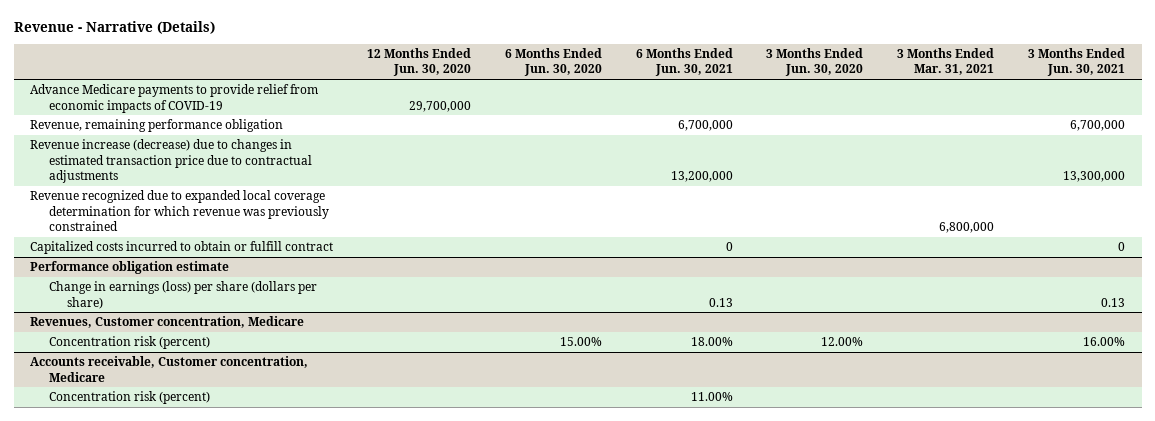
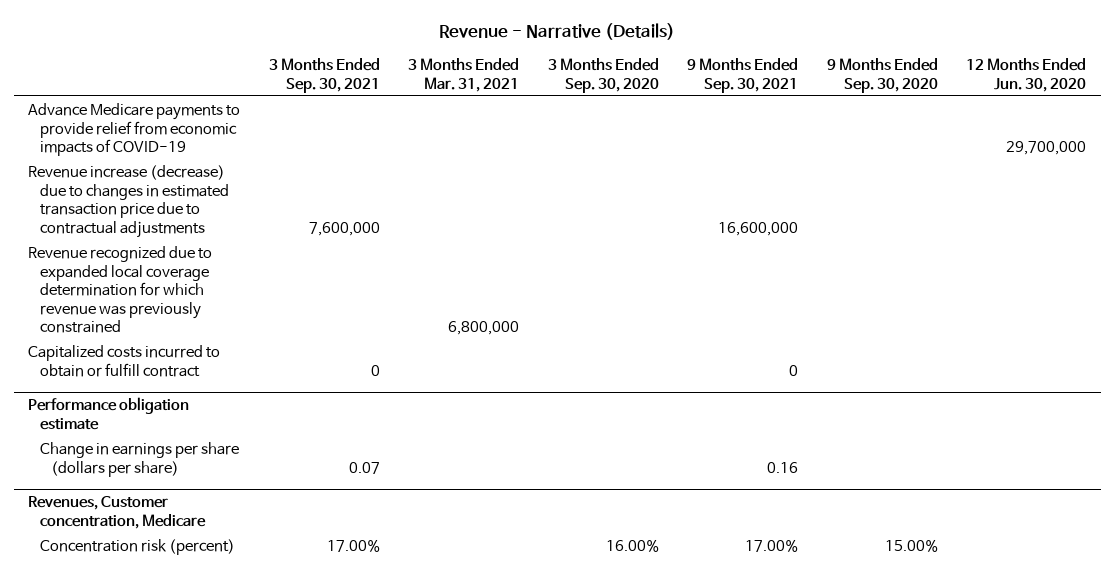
- | 12 Months Ended Jun. 30, 2020 | 6 Months Ended Jun. 30, 2020 | 6 Months Ended Jun. 30, 2021 | 3 Months Ended Jun. 30, 2020 | 3 Months Ended Mar. 31, 2021 | 3 Months Ended Jun. 30, 2021
+ | 3 Months Ended Sep. 30, 2021 | 3 Months Ended Mar. 31, 2021 | 3 Months Ended Sep. 30, 2020 | 9 Months Ended Sep. 30, 2021 | 9 Months Ended Sep. 30, 2020 | 12 Months Ended Jun. 30, 2020
- Revenue, remaining performance obligation | | | 6,700,000 | | | 6,700,000
@ Performance obligation estimate
- Change in earnings (loss) per share (dollars per share) | | | 0.13 | | | 0.13
+ Change in earnings per share (dollars per share) | 0.07 | | | 0.16 | |
- Accounts receivable, Customer concentration, Medicare
- Concentration risk (percent) | | | 11.00% | | |

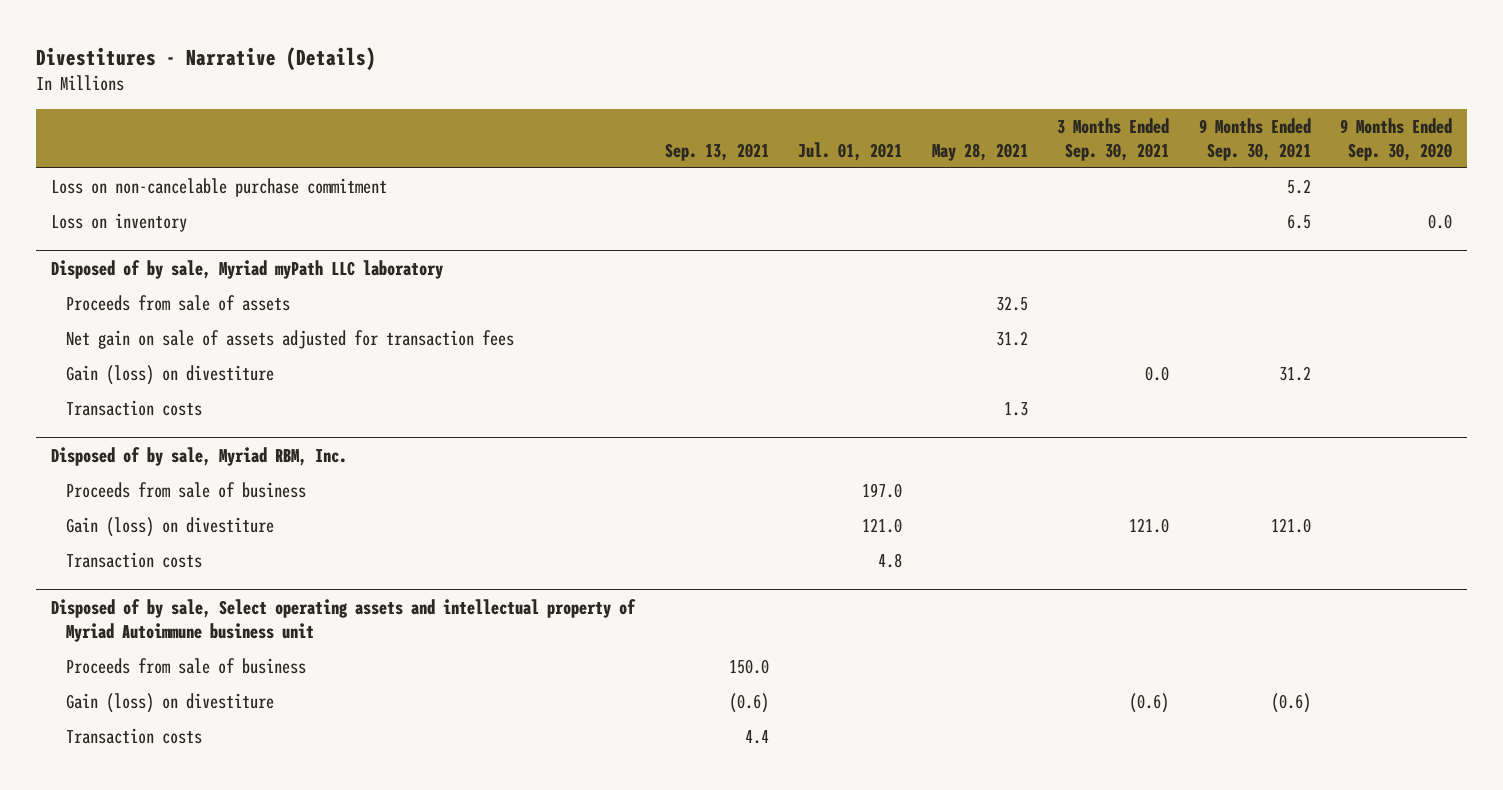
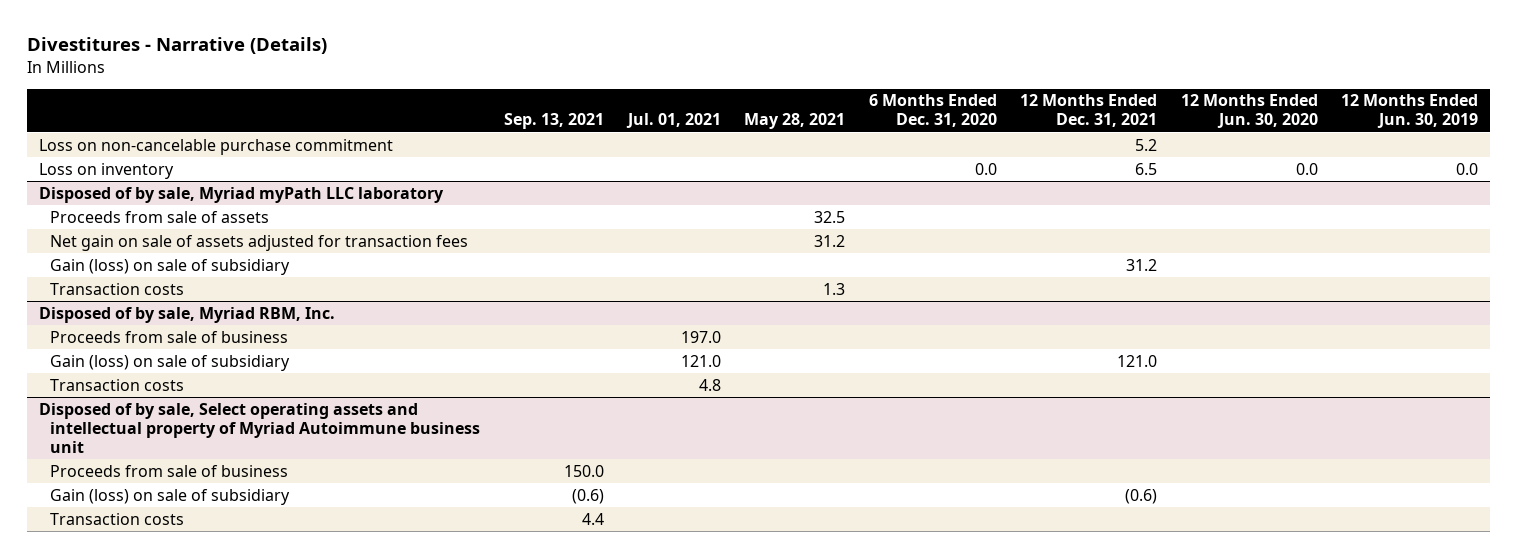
- | Sep. 13, 2021 | Jul. 01, 2021 | May 28, 2021 | 3 Months Ended Sep. 30, 2021 | 9 Months Ended Sep. 30, 2021 | 9 Months Ended Sep. 30, 2020
+ | Sep. 13, 2021 | Jul. 01, 2021 | May 28, 2021 | 6 Months Ended Dec. 31, 2020 | 12 Months Ended Dec. 31, 2021 | 12 Months Ended Jun. 30, 2020 | 12 Months Ended Jun. 30, 2019
@ Disposed of by sale, Myriad myPath LLC laboratory
- Gain (loss) on divestiture | | | | 0.0 | 31.2 |
+ Gain (loss) on sale of subsidiary | | | | | 31.2 | |
@ Disposed of by sale, Myriad RBM, Inc.
- Gain (loss) on divestiture | | 121.0 | | 121.0 | 121.0 |
+ Gain (loss) on sale of subsidiary | | 121.0 | | | 121.0 | |
@ Disposed of by sale, Select operating assets and intellectual property of Myriad Autoimmune business unit
- Gain (loss) on divestiture | (0.6) | | | (0.6) | (0.6) |
+ Gain (loss) on sale of subsidiary | (0.6) | | | | (0.6) | |

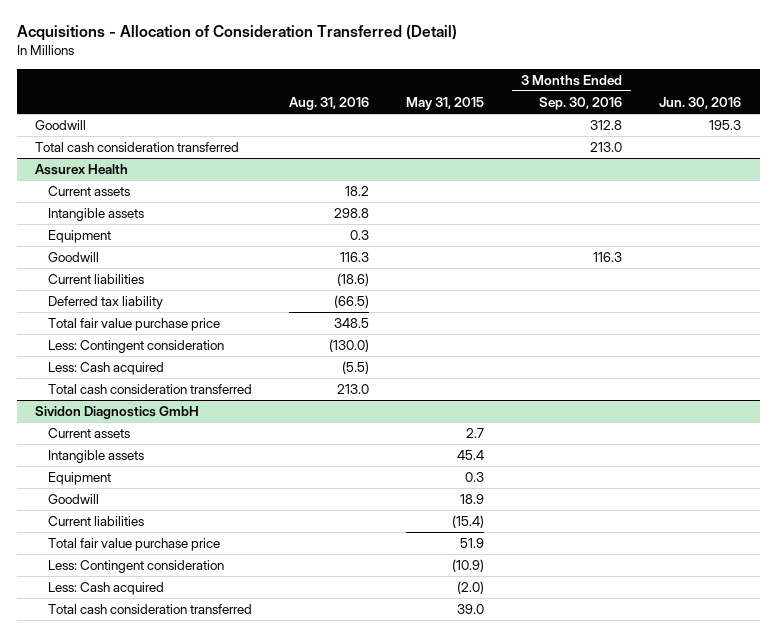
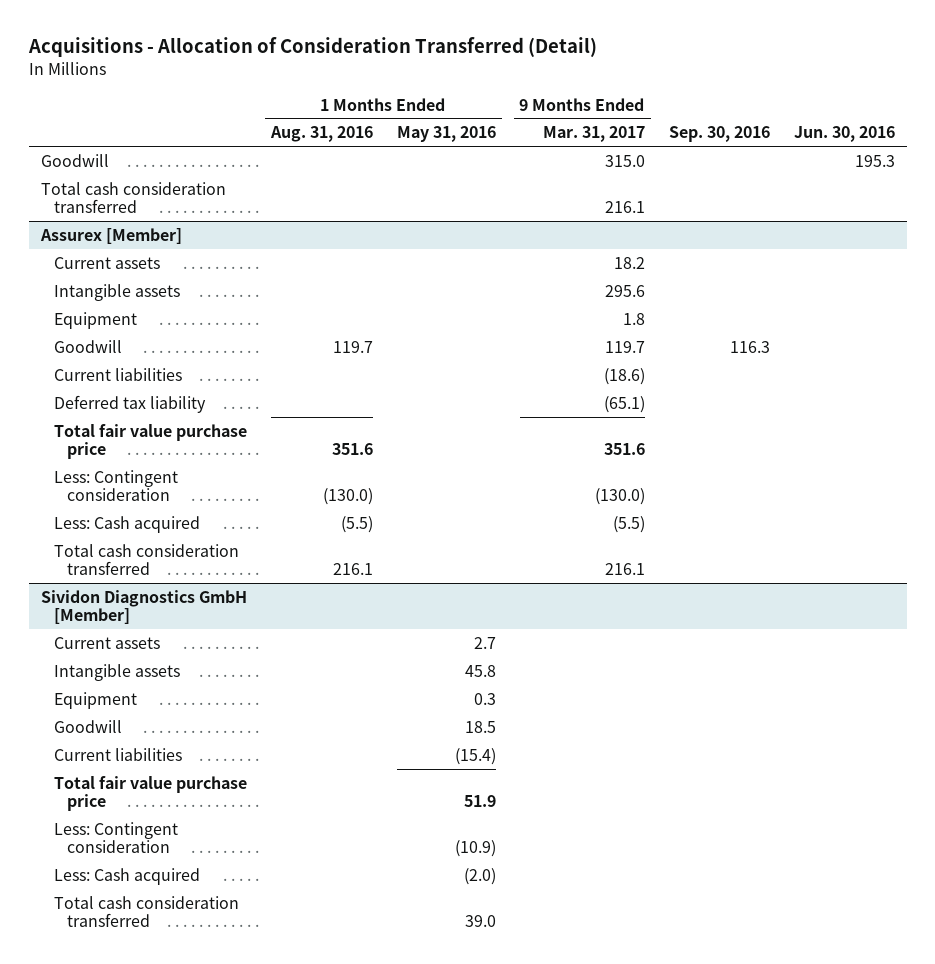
- | Aug. 31, 2016 | May 31, 2015 | 3 Months Ended Sep. 30, 2016 | Jun. 30, 2016
+ | 1 Months Ended Aug. 31, 2016 | 1 Months Ended May 31, 2016 | 9 Months Ended Mar. 31, 2017 | Sep. 30, 2016 | Jun. 30, 2016
- Assurex Health
+ Assurex [Member]
- Sividon Diagnostics GmbH
+ Sividon Diagnostics GmbH [Member]

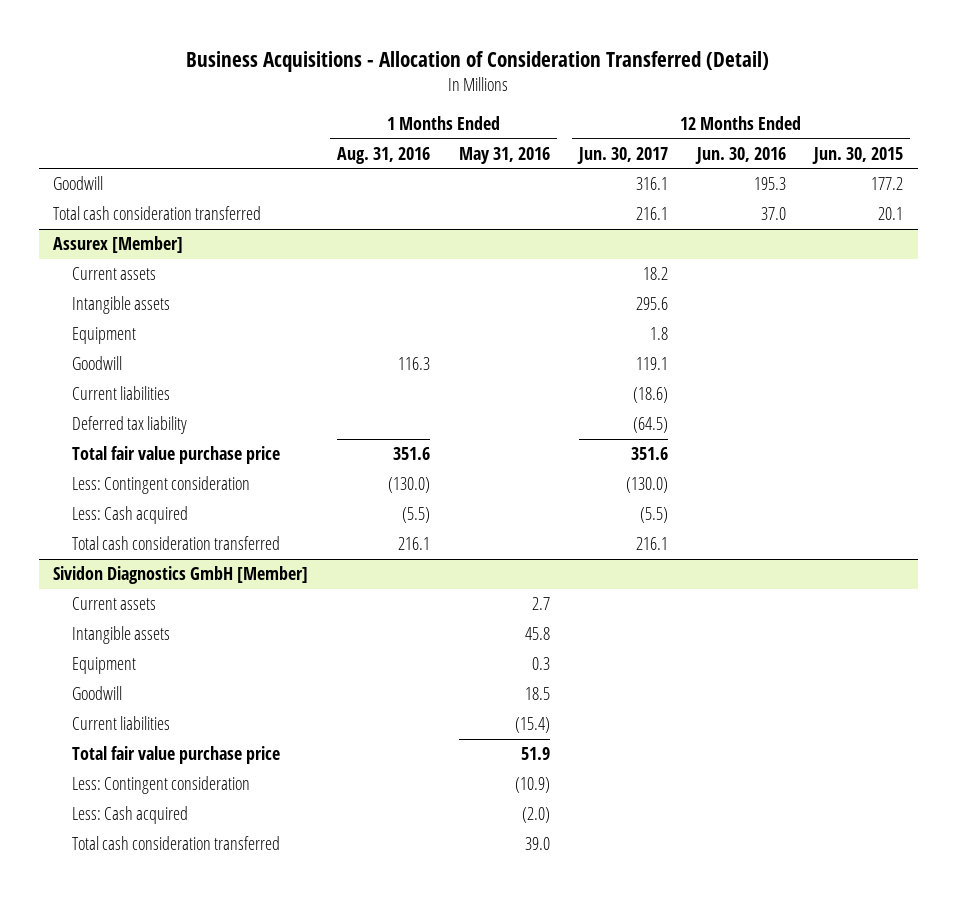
- Acquisitions - Allocation of Consideration Transferred (Detail)
+ Business Acquisitions - Allocation of Consideration Transferred (Detail)
- | 1 Months Ended Aug. 31, 2016 | 1 Months Ended May 31, 2016 | 9 Months Ended Mar. 31, 2017 | Sep. 30, 2016 | Jun. 30, 2016
+ | 1 Months Ended Aug. 31, 2016 | 1 Months Ended May 31, 2016 | 12 Months Ended Jun. 30, 2017 | 12 Months Ended Jun. 30, 2016 | 12 Months Ended Jun. 30, 2015
@ Assurex [Member]
- Goodwill | 119.7 | | 119.7 | 116.3 |
+ Goodwill | 116.3 | | 119.1 | |

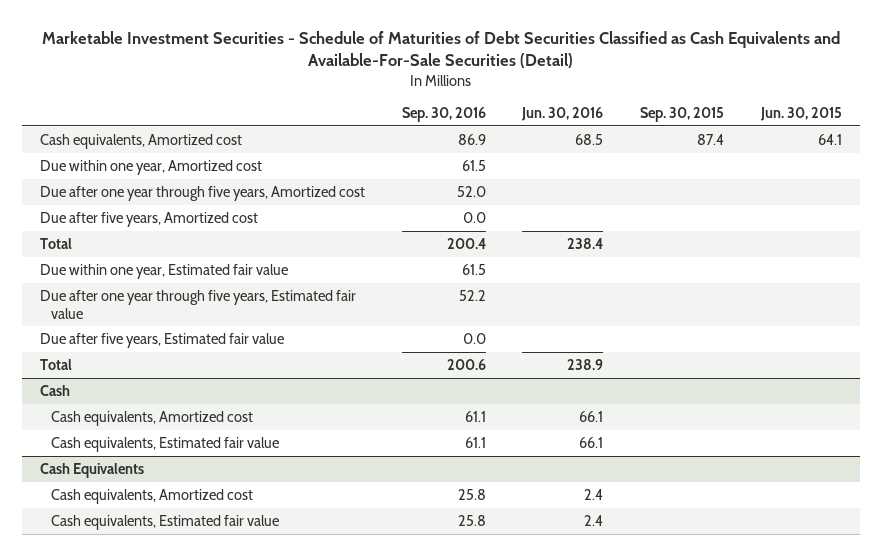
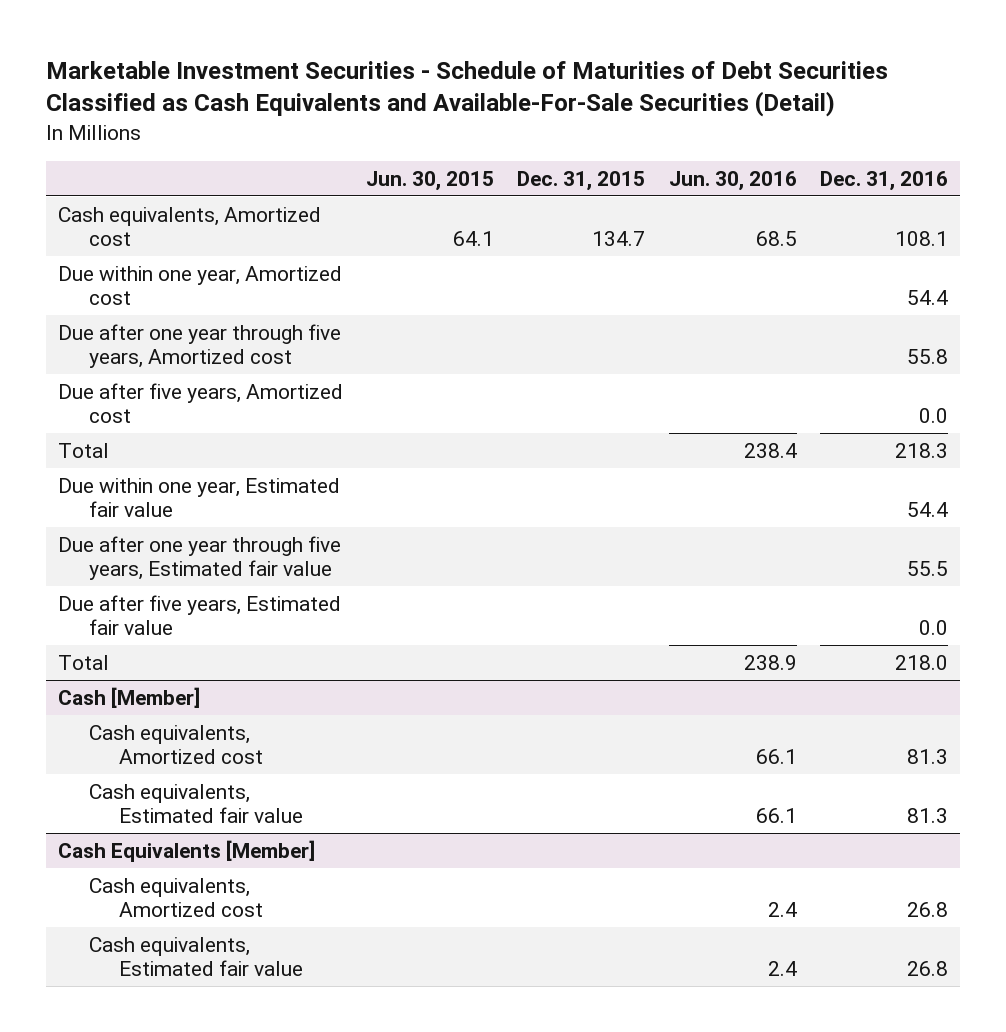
- | Sep. 30, 2016 | Jun. 30, 2016 | Sep. 30, 2015 | Jun. 30, 2015
+ | Jun. 30, 2015 | Dec. 31, 2015 | Jun. 30, 2016 | Dec. 31, 2016
- Cash
+ Cash [Member]
- Cash Equivalents
+ Cash Equivalents [Member]

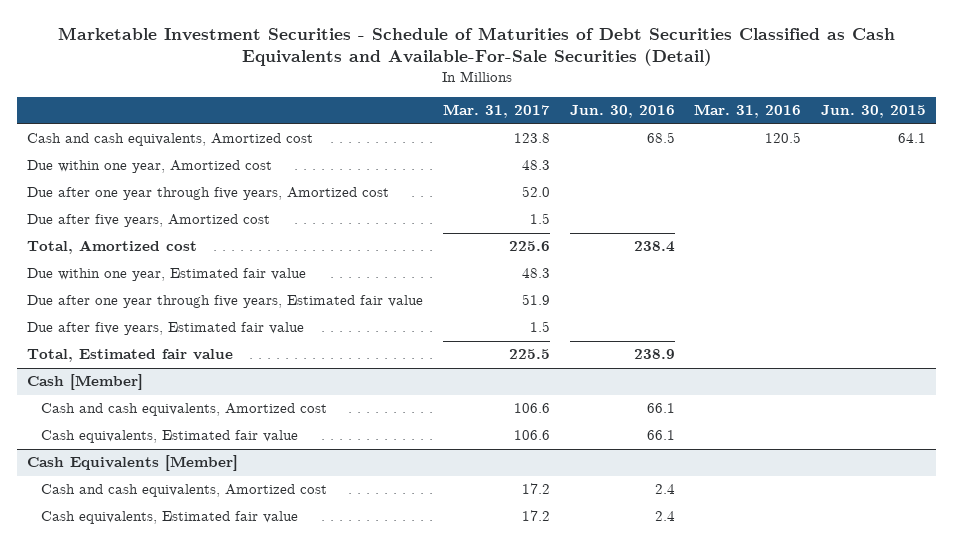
- | Jun. 30, 2015 | Dec. 31, 2015 | Jun. 30, 2016 | Dec. 31, 2016
+ | Mar. 31, 2017 | Jun. 30, 2016 | Mar. 31, 2016 | Jun. 30, 2015
- Cash equivalents, Amortized cost | 64.1 | 134.7 | 68.5 | 108.1
+ Cash and cash equivalents, Amortized cost | 123.8 | 68.5 | 120.5 | 64.1
- Total | | | 238.4 | 218.3
+ Total, Amortized cost | 225.6 | 238.4 | |
- Total | | | 238.9 | 218.0
+ Total, Estimated fair value | 225.5 | 238.9 | |
@ Cash [Member]
- Cash equivalents, Amortized cost | | | 66.1 | 81.3
+ Cash and cash equivalents, Amortized cost | 106.6 | 66.1 | |
@ Cash Equivalents [Member]
- Cash equivalents, Amortized cost | | | 2.4 | 26.8
+ Cash and cash equivalents, Amortized cost | 17.2 | 2.4 | |

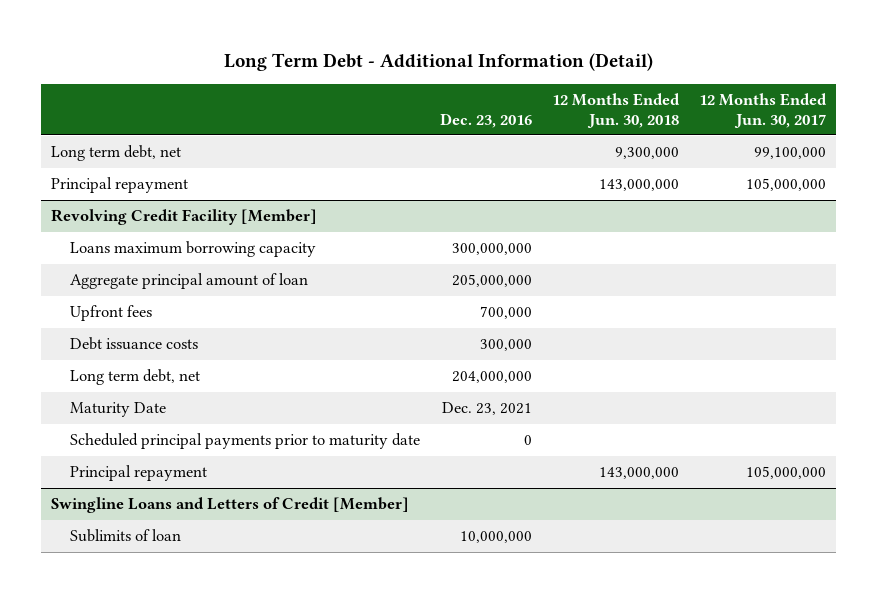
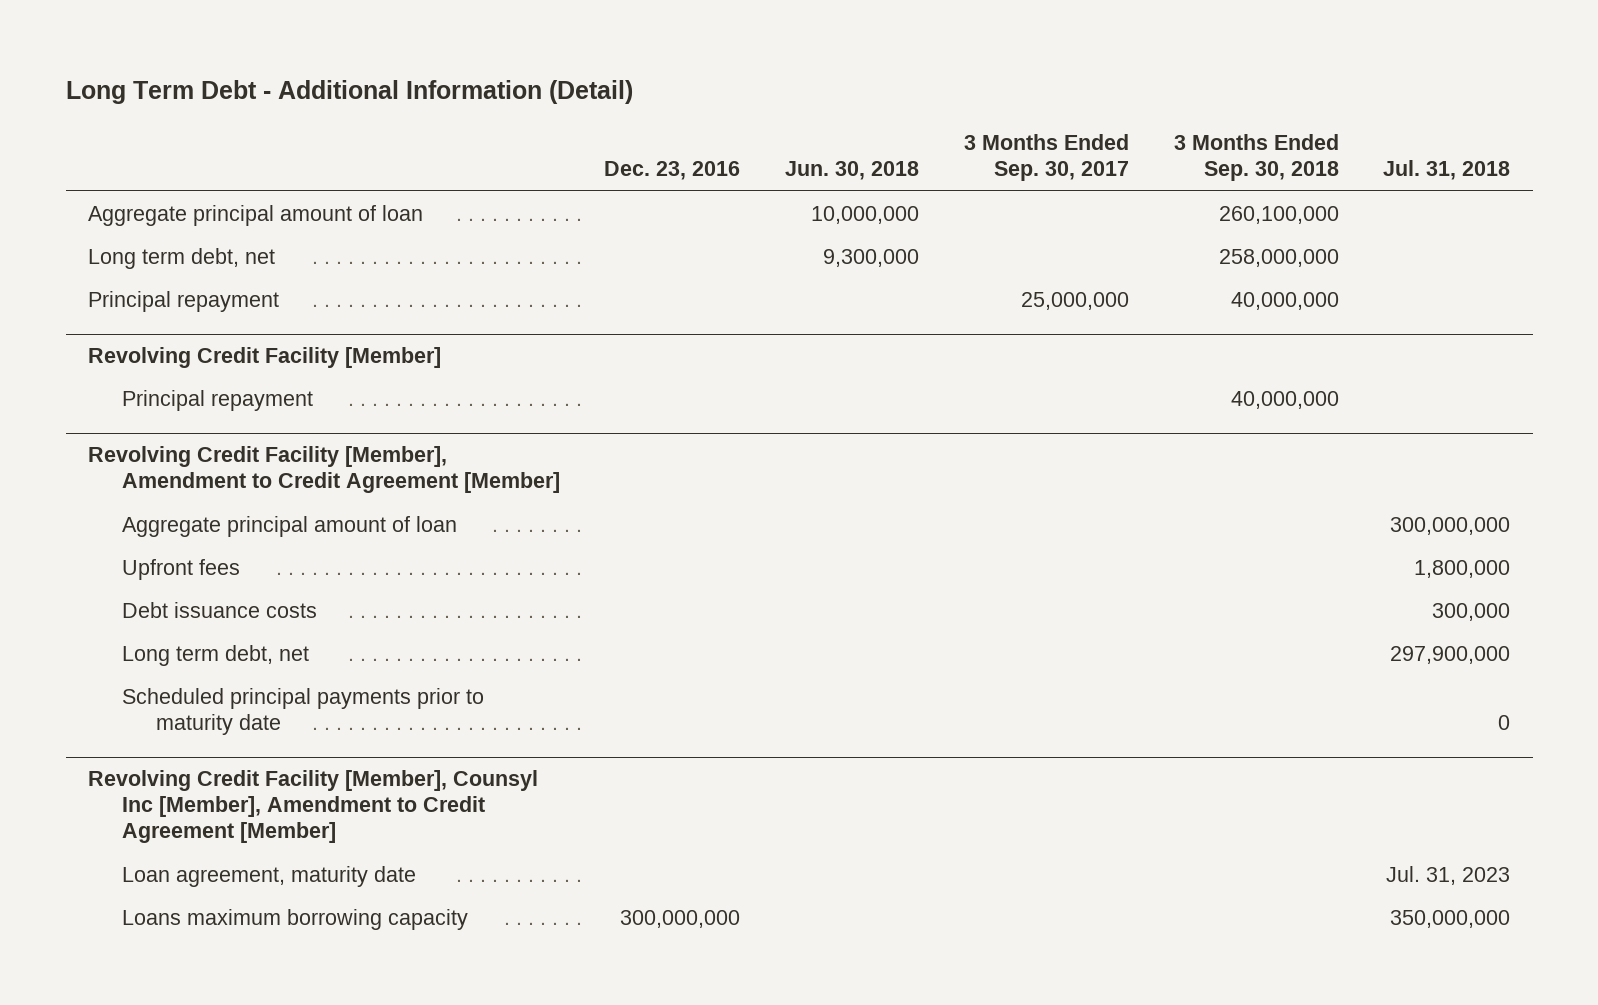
- | Dec. 23, 2016 | 12 Months Ended Jun. 30, 2018 | 12 Months Ended Jun. 30, 2017
+ | Dec. 23, 2016 | Jun. 30, 2018 | 3 Months Ended Sep. 30, 2017 | 3 Months Ended Sep. 30, 2018 | Jul. 31, 2018
+ Aggregate principal amount of loan | | 10,000,000 | | 260,100,000 |
@ Revolving Credit Facility [Member]
- Loans maximum borrowing capacity | 300,000,000 | |
- Aggregate principal amount of loan | 205,000,000 | |
- Upfront fees | 700,000 | |
- Debt issuance costs | 300,000 | |
- Long term debt, net | 204,000,000 | |
- Maturity Date | Dec. 23, 2021 | |
- Scheduled principal payments prior to maturity date | 0 | |
- Swingline Loans and Letters of Credit [Member]
- Sublimits of loan | 10,000,000 | |
+ Revolving Credit Facility [Member], Amendment to Credit Agreement [Member]
+ Aggregate principal amount of loan | | | | | 300,000,000
+ Upfront fees | | | | | 1,800,000
+ Debt issuance costs | | | | | 300,000
+ Long term debt, net | | | | | 297,900,000
+ Scheduled principal payments prior to maturity date | | | | | 0
+ Revolving Credit Facility [Member], Counsyl Inc [Member], Amendment to Credit Agreement [Member]
+ Loan agreement, maturity date | | | | | Jul. 31, 2023
+ Loans maximum borrowing capacity | 300,000,000 | | | | 350,000,000

